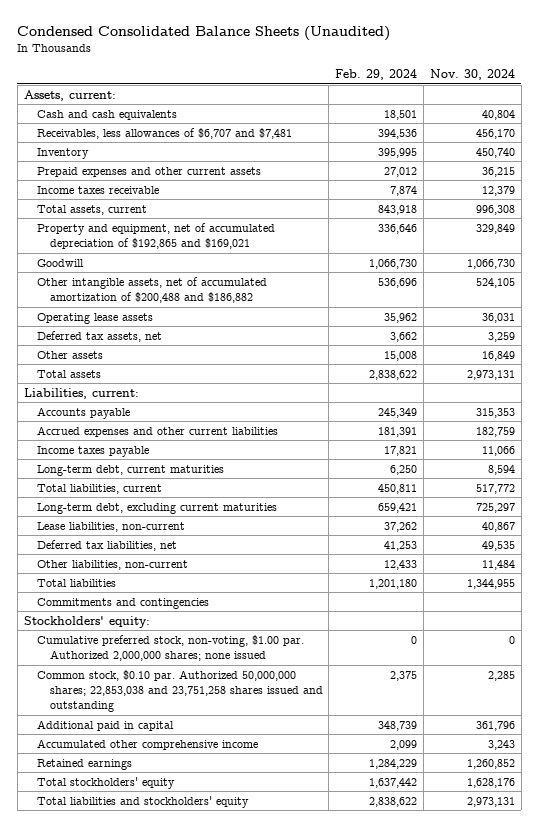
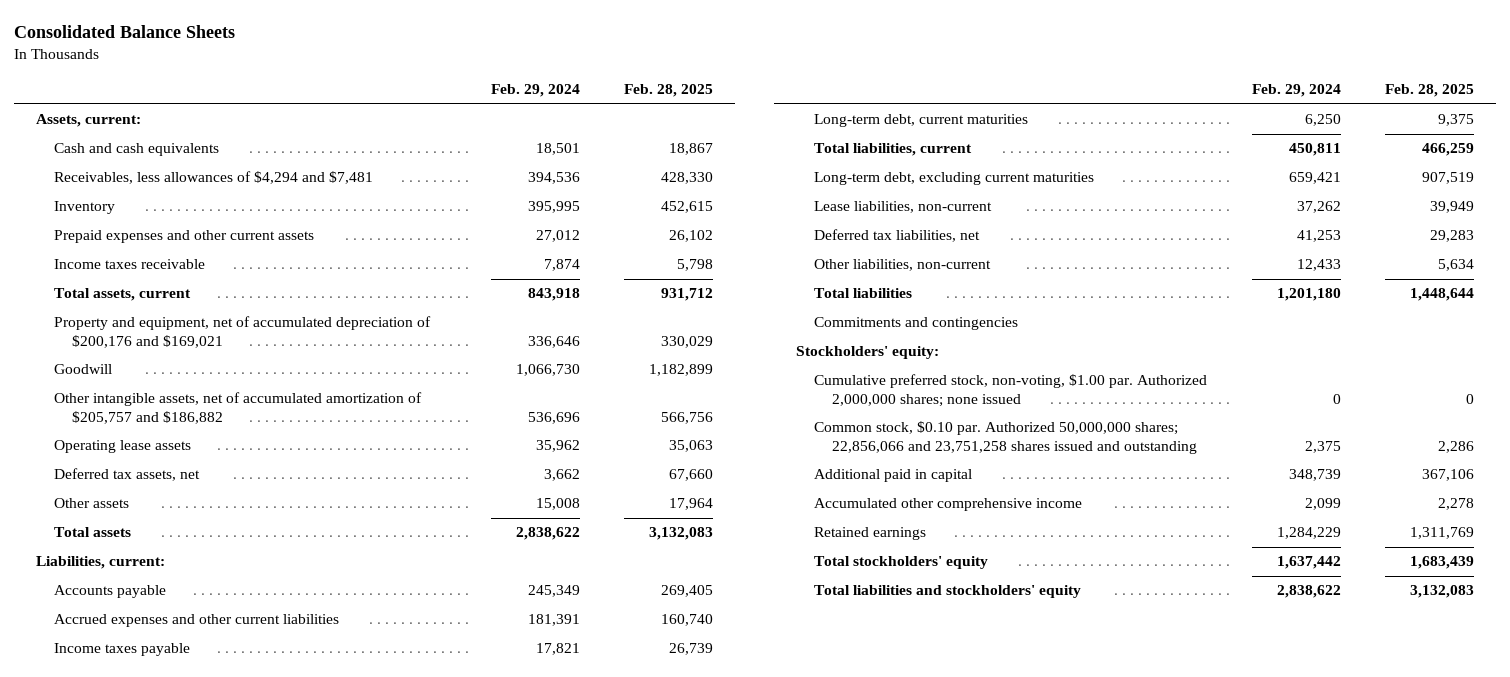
- Condensed Consolidated Balance Sheets (Unaudited)
+ Consolidated Balance Sheets
- | Feb. 29, 2024 | Nov. 30, 2024
+ | Feb. 29, 2024 | Feb. 28, 2025
- Receivables, less allowances of $6,707 and $7,481 | 394,536 | 456,170
+ Receivables, less allowances of $4,294 and $7,481 | 394,536 | 428,330
- Property and equipment, net of accumulated depreciation of $192,865 and $169,021 | 336,646 | 329,849
+ Property and equipment, net of accumulated depreciation of $200,176 and $169,021 | 336,646 | 330,029
- Other intangible assets, net of accumulated amortization of $200,488 and $186,882 | 536,696 | 524,105
+ Other intangible assets, net of accumulated amortization of $205,757 and $186,882 | 536,696 | 566,756
- Common stock, $0.10 par. Authorized 50,000,000 shares; 22,853,038 and 23,751,258 shares issued and outstanding | 2,375 | 2,285
+ Common stock, $0.10 par. Authorized 50,000,000 shares; 22,856,066 and 23,751,258 shares issued and outstanding | 2,375 | 2,286

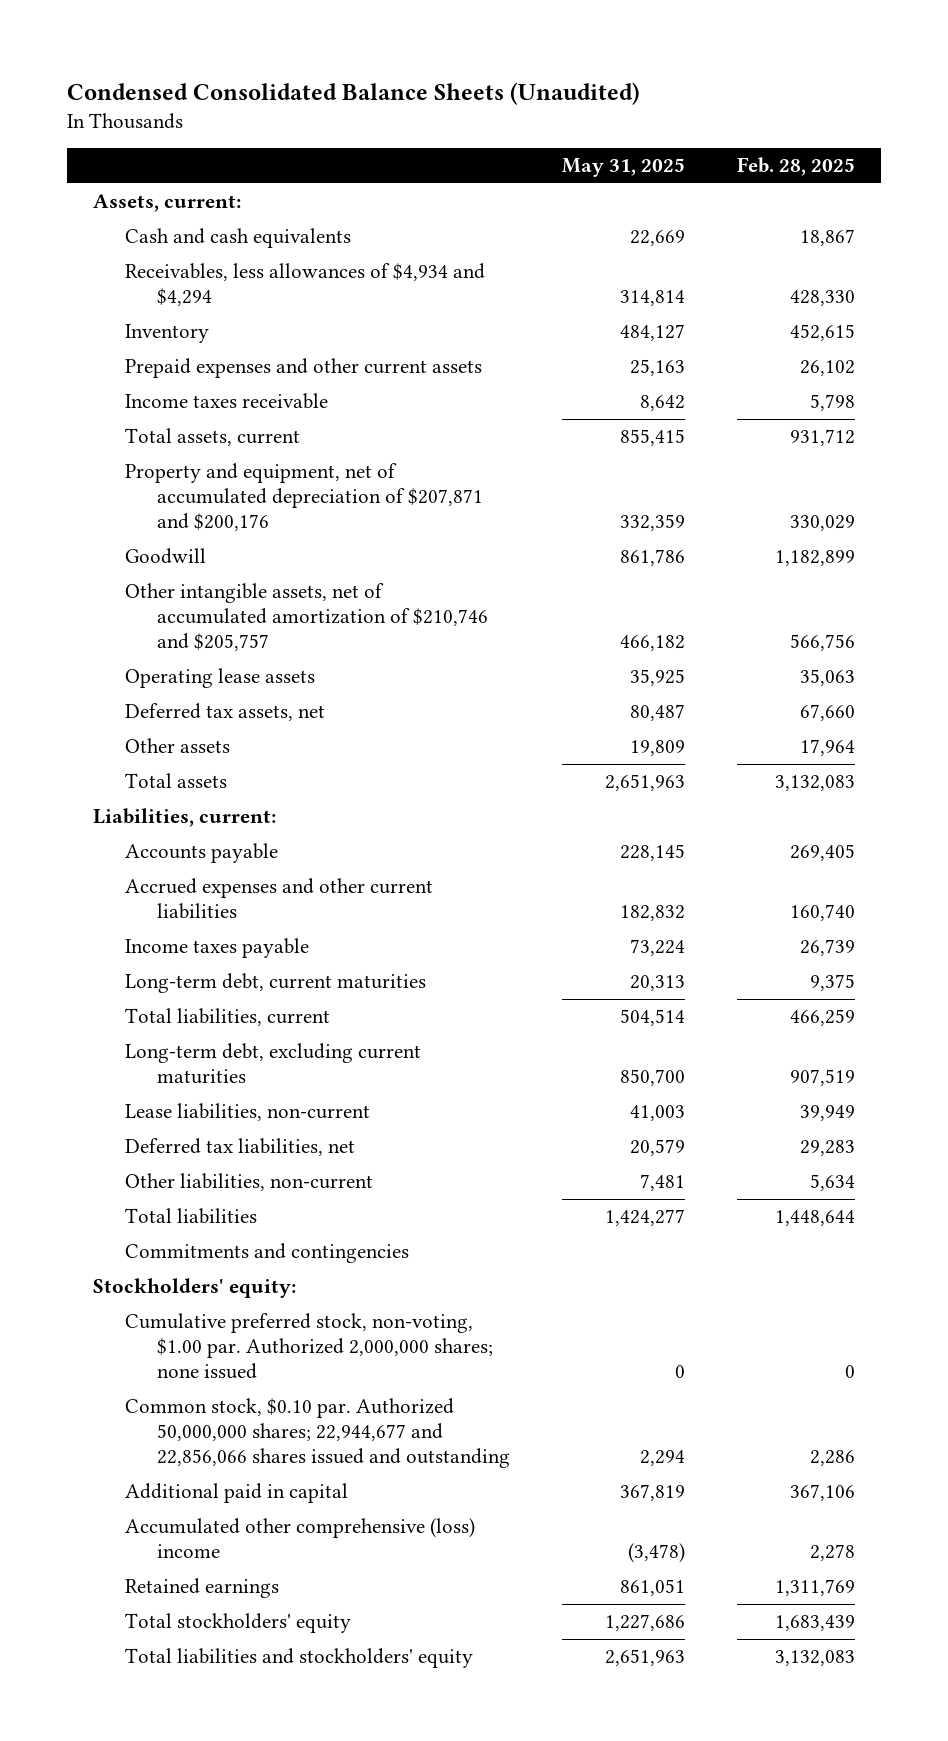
- Consolidated Balance Sheets
+ Condensed Consolidated Balance Sheets (Unaudited)
- | Feb. 29, 2024 | Feb. 28, 2025
+ | May 31, 2025 | Feb. 28, 2025
- Receivables, less allowances of $4,294 and $7,481 | 394,536 | 428,330
+ Receivables, less allowances of $4,934 and $4,294 | 314,814 | 428,330
- Property and equipment, net of accumulated depreciation of $200,176 and $169,021 | 336,646 | 330,029
+ Property and equipment, net of accumulated depreciation of $207,871 and $200,176 | 332,359 | 330,029
- Other intangible assets, net of accumulated amortization of $205,757 and $186,882 | 536,696 | 566,756
+ Other intangible assets, net of accumulated amortization of $210,746 and $205,757 | 466,182 | 566,756
- Common stock, $0.10 par. Authorized 50,000,000 shares; 22,856,066 and 23,751,258 shares issued and outstanding | 2,375 | 2,286
+ Common stock, $0.10 par. Authorized 50,000,000 shares; 22,944,677 and 22,856,066 shares issued and outstanding | 2,294 | 2,286
- Accumulated other comprehensive income | 2,099 | 2,278
+ Accumulated other comprehensive (loss) income | (3,478) | 2,278

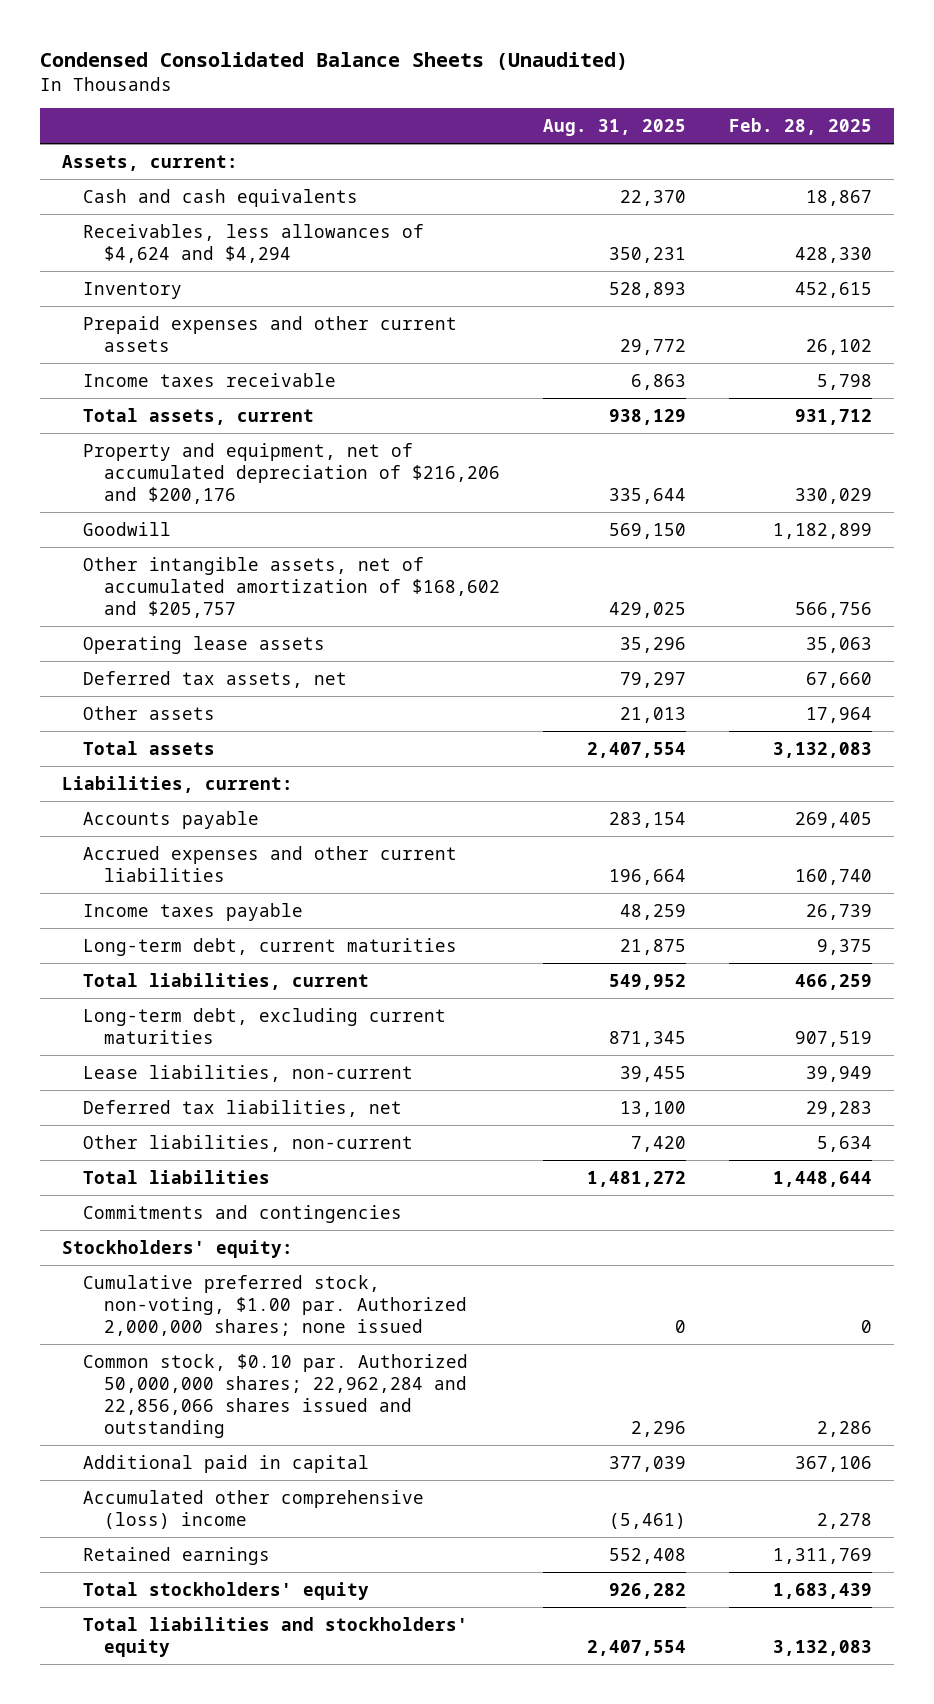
- | May 31, 2025 | Feb. 28, 2025
+ | Aug. 31, 2025 | Feb. 28, 2025
- Receivables, less allowances of $4,934 and $4,294 | 314,814 | 428,330
+ Receivables, less allowances of $4,624 and $4,294 | 350,231 | 428,330
- Property and equipment, net of accumulated depreciation of $207,871 and $200,176 | 332,359 | 330,029
+ Property and equipment, net of accumulated depreciation of $216,206 and $200,176 | 335,644 | 330,029
- Other intangible assets, net of accumulated amortization of $210,746 and $205,757 | 466,182 | 566,756
+ Other intangible assets, net of accumulated amortization of $168,602 and $205,757 | 429,025 | 566,756
- Common stock, $0.10 par. Authorized 50,000,000 shares; 22,944,677 and 22,856,066 shares issued and outstanding | 2,294 | 2,286
+ Common stock, $0.10 par. Authorized 50,000,000 shares; 22,962,284 and 22,856,066 shares issued and outstanding | 2,296 | 2,286

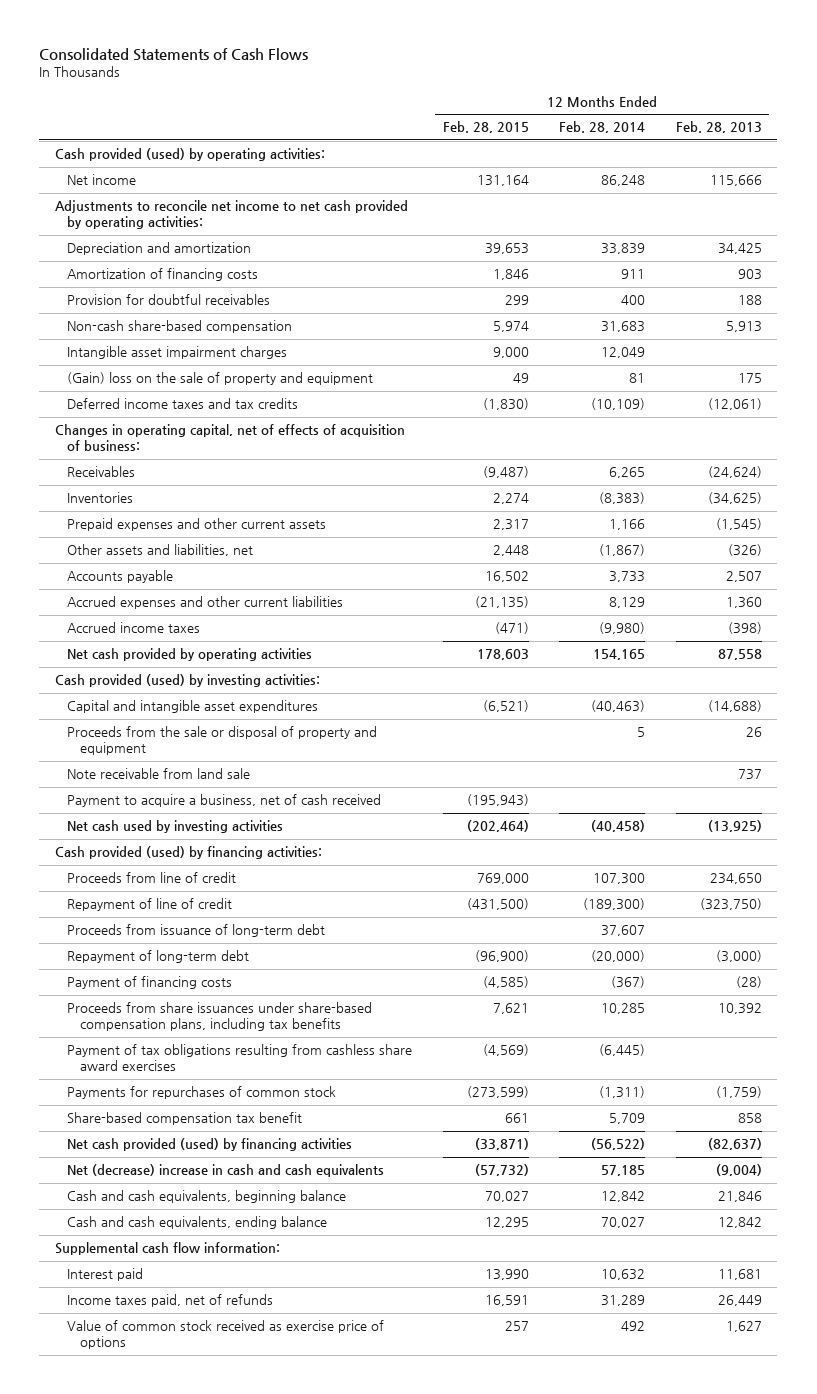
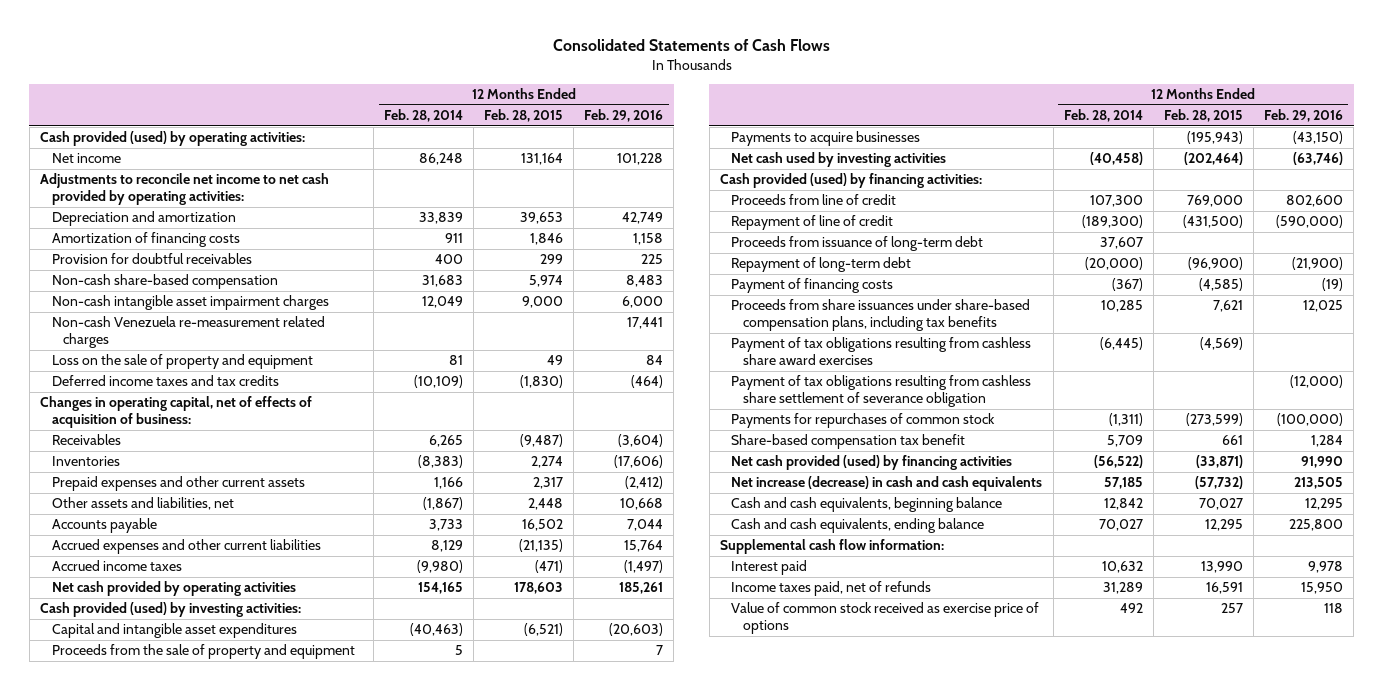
- | 12 Months Ended Feb. 28, 2015 | 12 Months Ended Feb. 28, 2014 | 12 Months Ended Feb. 28, 2013
+ | 12 Months Ended Feb. 28, 2014 | 12 Months Ended Feb. 28, 2015 | 12 Months Ended Feb. 29, 2016
- Intangible asset impairment charges | 9,000 | 12,049 |
- (Gain) loss on the sale of property and equipment | 49 | 81 | 175
+ Non-cash intangible asset impairment charges | 12,049 | 9,000 | 6,000
+ Non-cash Venezuela re-measurement related charges | | | 17,441
+ Loss on the sale of property and equipment | 81 | 49 | 84
- Proceeds from the sale or disposal of property and equipment | | 5 | 26
- Note receivable from land sale | | | 737
- Payment to acquire a business, net of cash received | (195,943) | |
+ Proceeds from the sale of property and equipment | 5 | | 7
+ Payments to acquire businesses | | (195,943) | (43,150)
+ Payment of tax obligations resulting from cashless share settlement of severance obligation | | | (12,000)
- Net (decrease) increase in cash and cash equivalents | (57,732) | 57,185 | (9,004)
+ Net increase (decrease) in cash and cash equivalents | 57,185 | (57,732) | 213,505

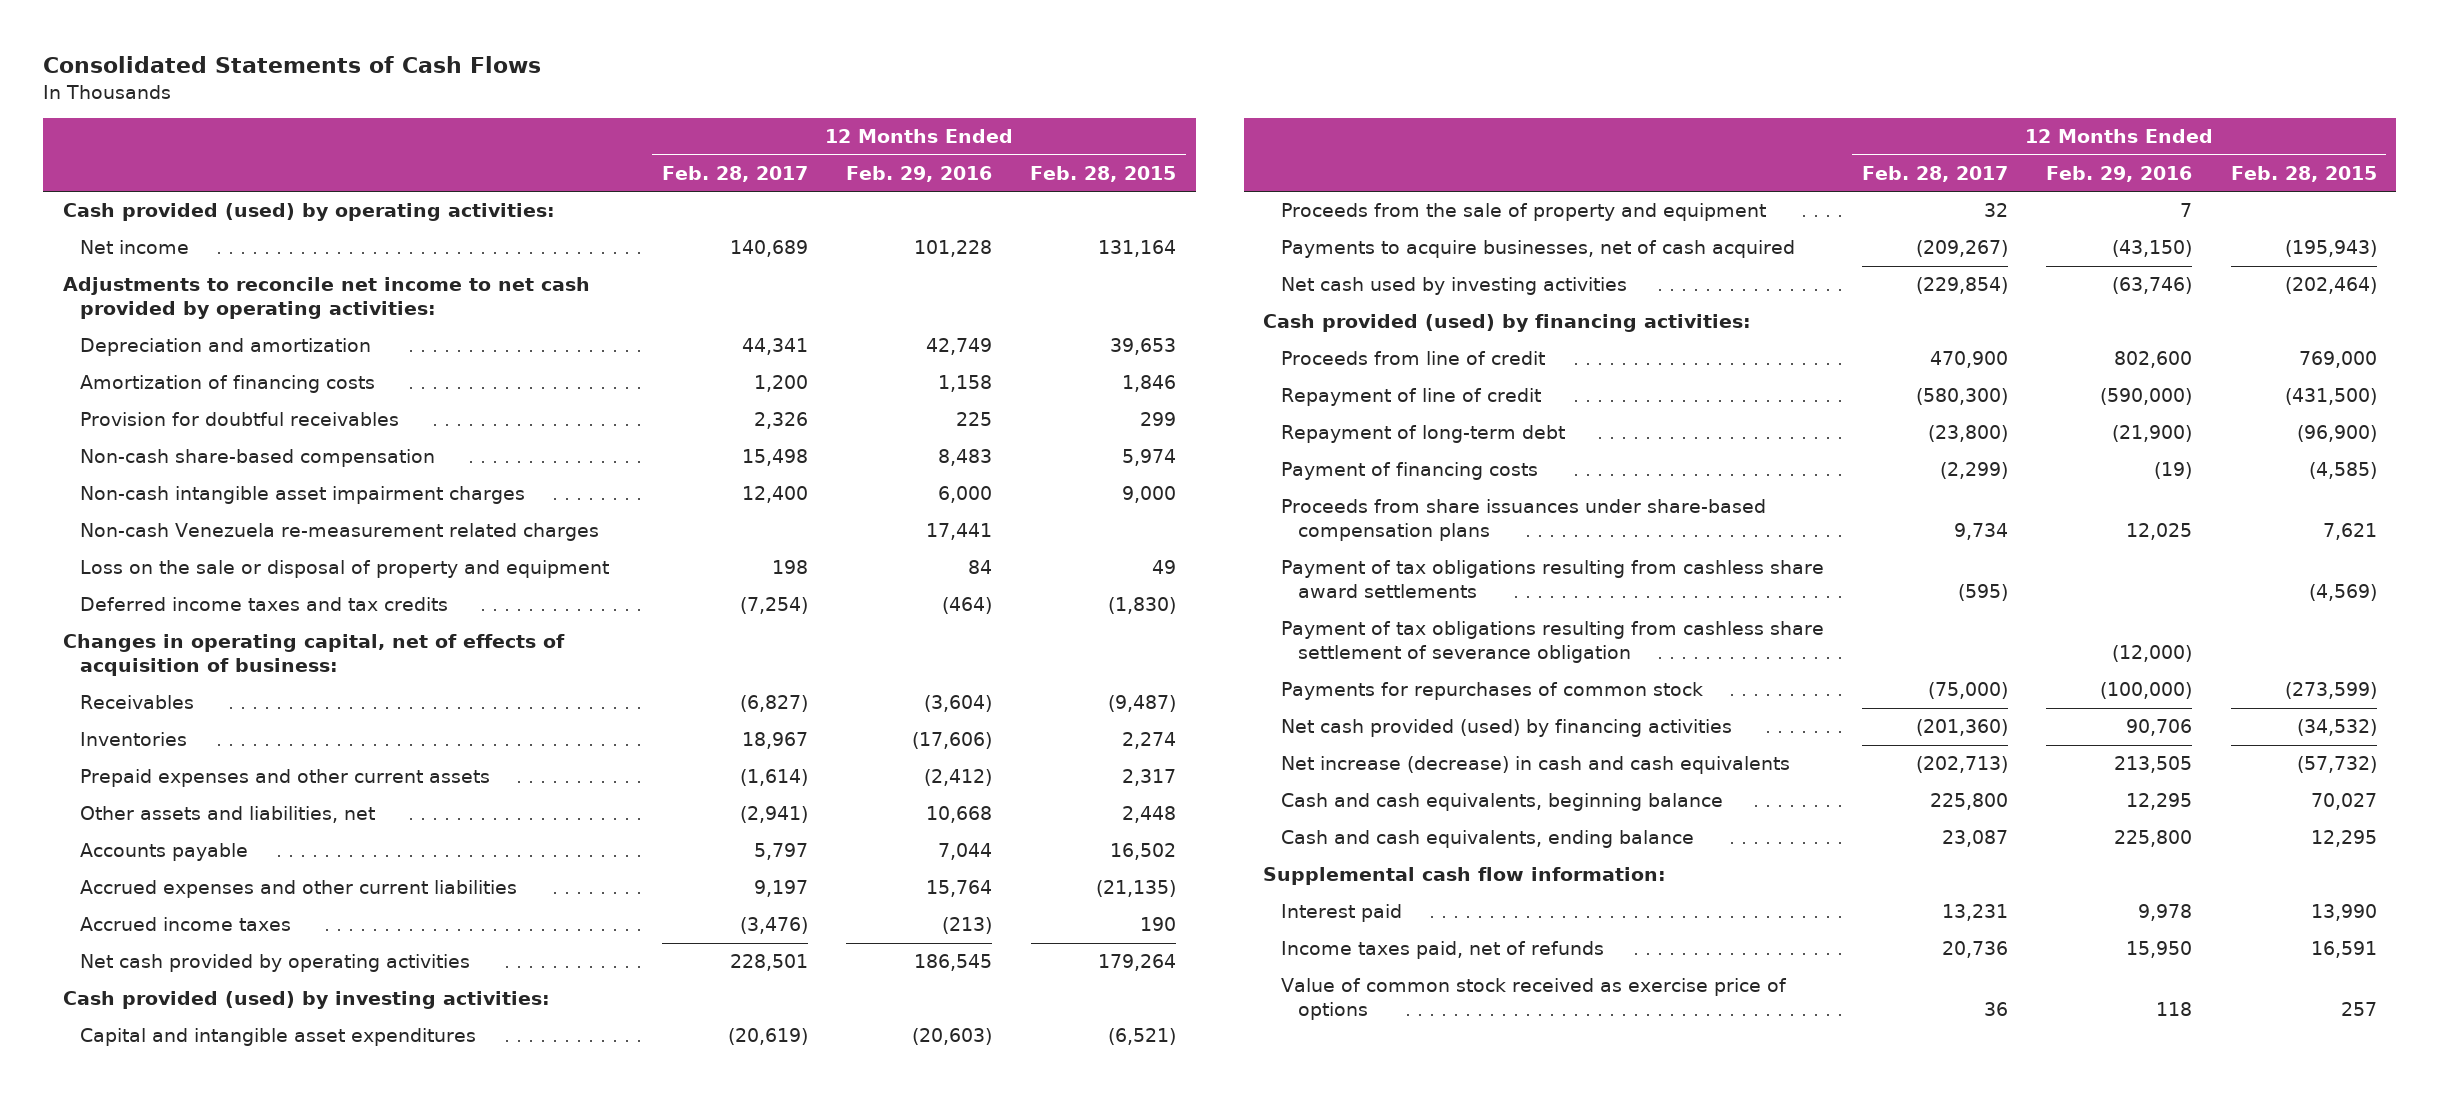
- | 12 Months Ended Feb. 28, 2014 | 12 Months Ended Feb. 28, 2015 | 12 Months Ended Feb. 29, 2016
+ | 12 Months Ended Feb. 28, 2017 | 12 Months Ended Feb. 29, 2016 | 12 Months Ended Feb. 28, 2015
- Loss on the sale of property and equipment | 81 | 49 | 84
+ Loss on the sale or disposal of property and equipment | 198 | 84 | 49
- Accrued income taxes | (9,980) | (471) | (1,497)
- Net cash provided by operating activities | 154,165 | 178,603 | 185,261
+ Accrued income taxes | (3,476) | (213) | 190
+ Net cash provided by operating activities | 228,501 | 186,545 | 179,264
- Payments to acquire businesses | | (195,943) | (43,150)
+ Payments to acquire businesses, net of cash acquired | (209,267) | (43,150) | (195,943)
- Proceeds from issuance of long-term debt | 37,607 | |
- Proceeds from share issuances under share-based compensation plans, including tax benefits | 10,285 | 7,621 | 12,025
- Payment of tax obligations resulting from cashless share award exercises | (6,445) | (4,569) |
+ Proceeds from share issuances under share-based compensation plans | 9,734 | 12,025 | 7,621
+ Payment of tax obligations resulting from cashless share award settlements | (595) | | (4,569)
- Share-based compensation tax benefit | 5,709 | 661 | 1,284
- Net cash provided (used) by financing activities | (56,522) | (33,871) | 91,990
+ Net cash provided (used) by financing activities | (201,360) | 90,706 | (34,532)

